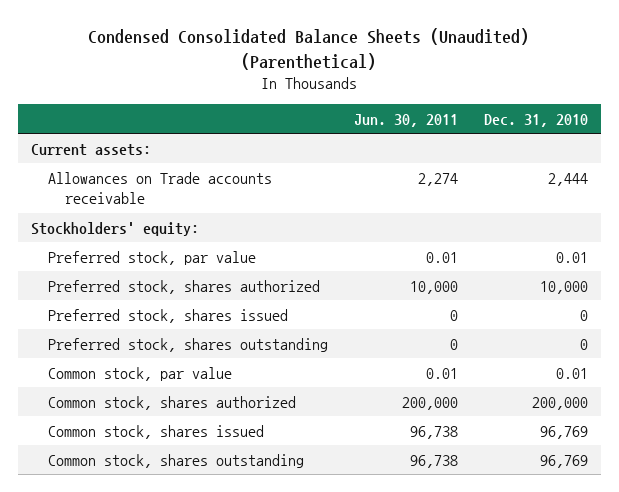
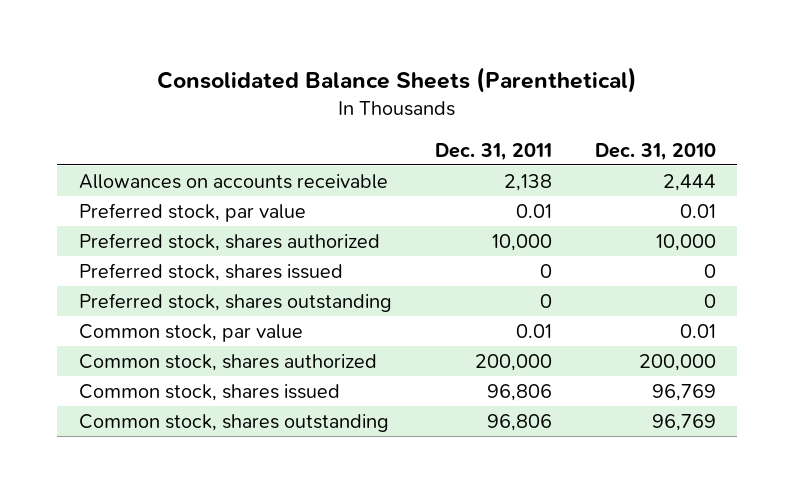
- Condensed Consolidated Balance Sheets (Unaudited) (Parenthetical)
+ Consolidated Balance Sheets (Parenthetical)
- | Jun. 30, 2011 | Dec. 31, 2010
+ | Dec. 31, 2011 | Dec. 31, 2010
- Current assets:
- Allowances on Trade accounts receivable | 2,274 | 2,444
- Stockholders' equity:
+ Allowances on accounts receivable | 2,138 | 2,444

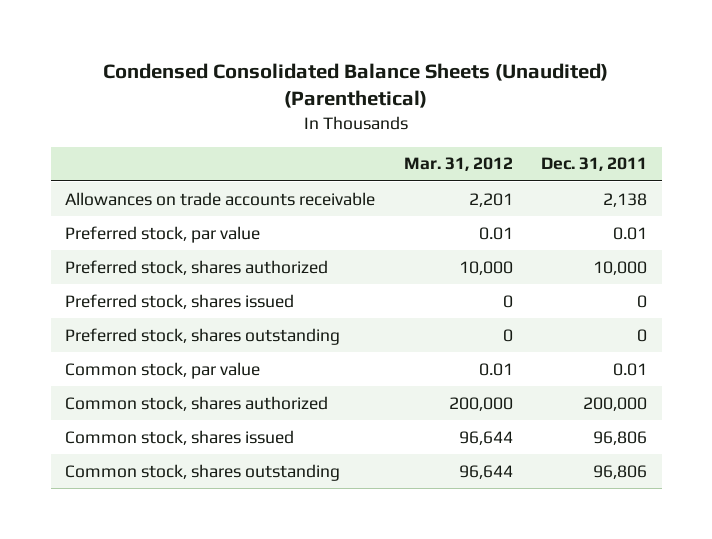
- Consolidated Balance Sheets (Parenthetical)
+ Condensed Consolidated Balance Sheets (Unaudited) (Parenthetical)
- | Dec. 31, 2011 | Dec. 31, 2010
+ | Mar. 31, 2012 | Dec. 31, 2011
- Allowances on accounts receivable | 2,138 | 2,444
+ Allowances on trade accounts receivable | 2,201 | 2,138

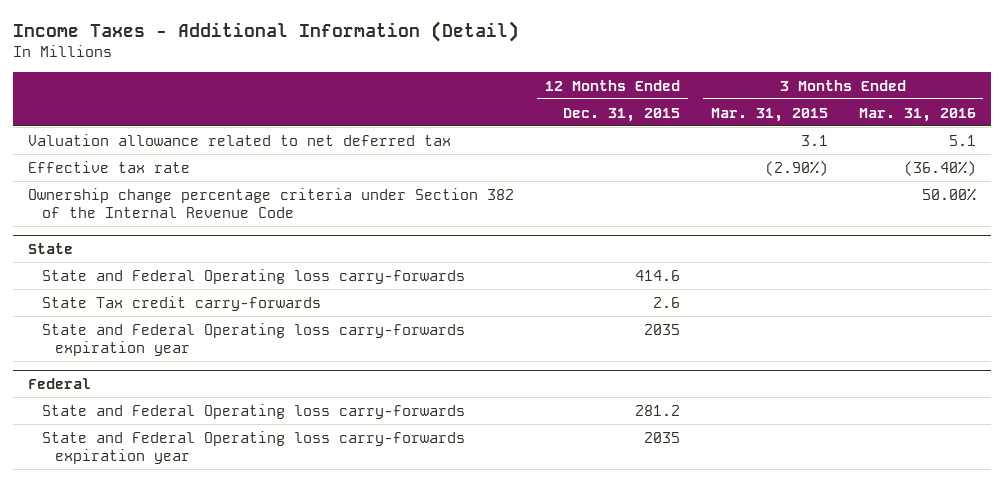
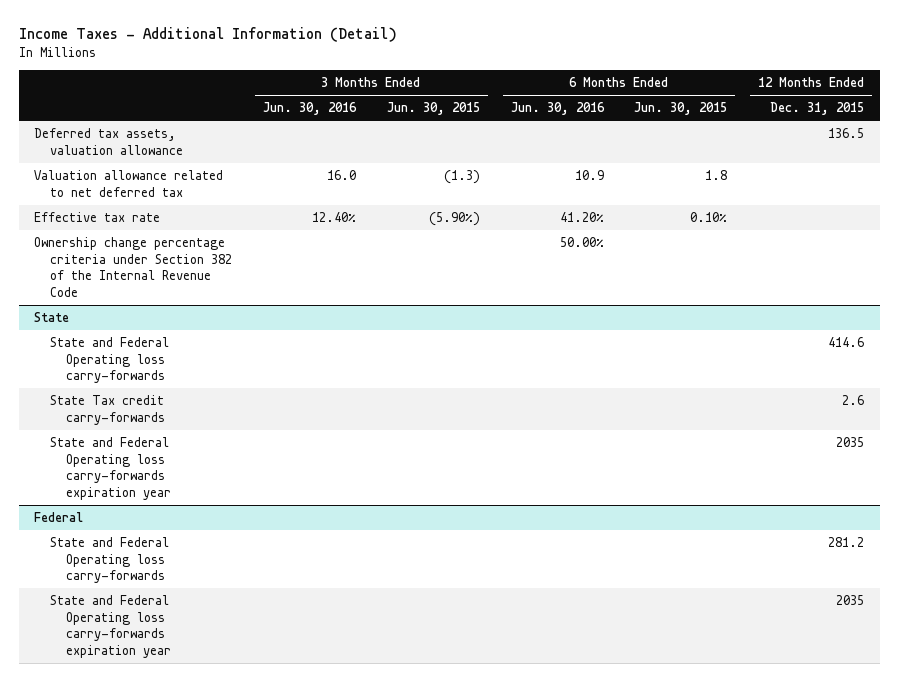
- | 12 Months Ended Dec. 31, 2015 | 3 Months Ended Mar. 31, 2015 | 3 Months Ended Mar. 31, 2016
+ | 3 Months Ended Jun. 30, 2016 | 3 Months Ended Jun. 30, 2015 | 6 Months Ended Jun. 30, 2016 | 6 Months Ended Jun. 30, 2015 | 12 Months Ended Dec. 31, 2015
+ Deferred tax assets, valuation allowance | | | | | 136.5

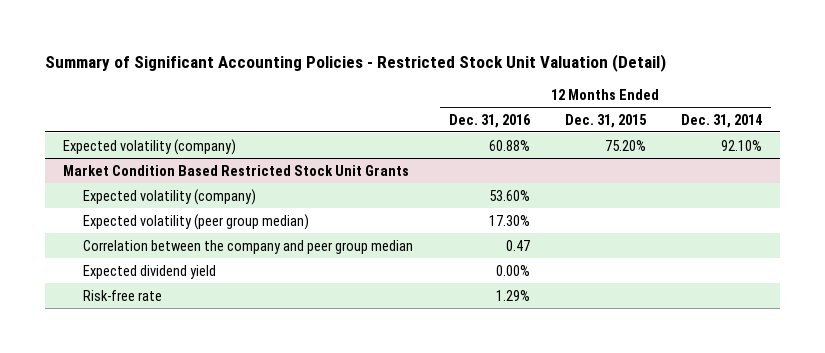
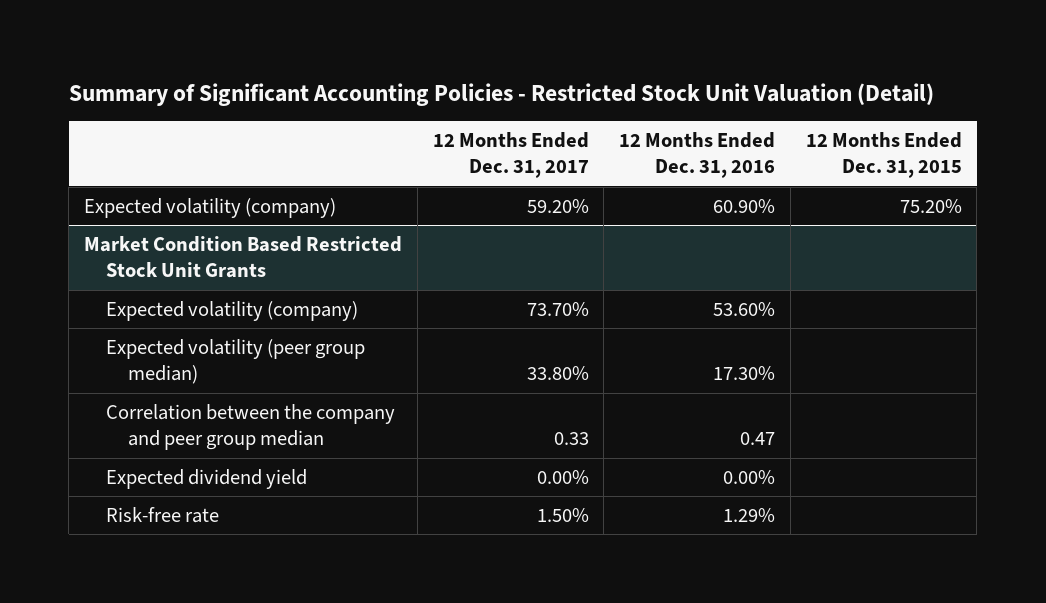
- | 12 Months Ended Dec. 31, 2016 | 12 Months Ended Dec. 31, 2015 | 12 Months Ended Dec. 31, 2014
+ | 12 Months Ended Dec. 31, 2017 | 12 Months Ended Dec. 31, 2016 | 12 Months Ended Dec. 31, 2015
- Expected volatility (company) | 60.88% | 75.20% | 92.10%
+ Expected volatility (company) | 59.20% | 60.90% | 75.20%

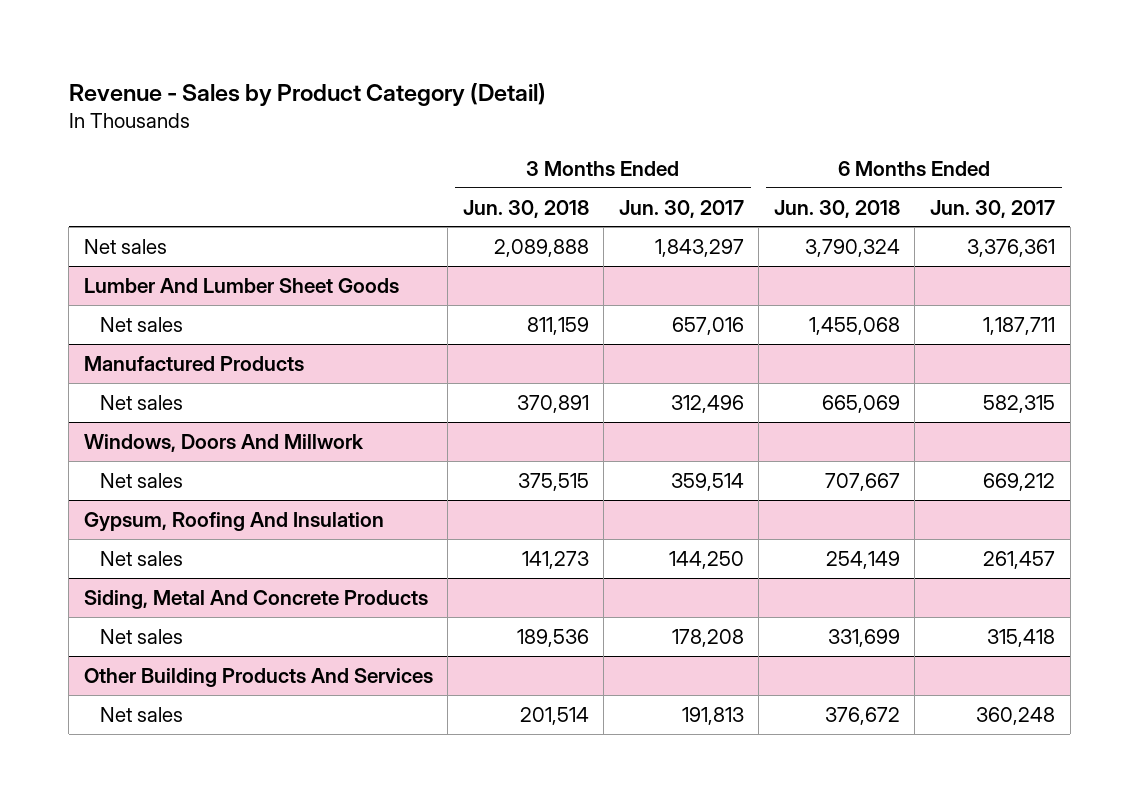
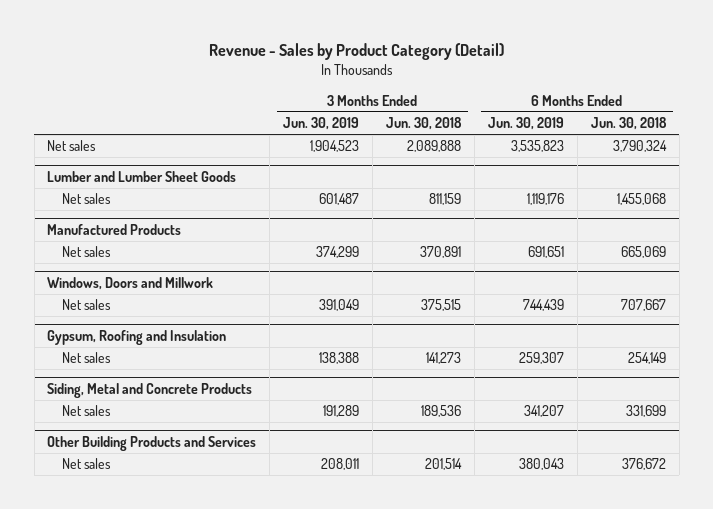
- | 3 Months Ended Jun. 30, 2018 | 3 Months Ended Jun. 30, 2017 | 6 Months Ended Jun. 30, 2018 | 6 Months Ended Jun. 30, 2017
+ | 3 Months Ended Jun. 30, 2019 | 3 Months Ended Jun. 30, 2018 | 6 Months Ended Jun. 30, 2019 | 6 Months Ended Jun. 30, 2018
- Lumber And Lumber Sheet Goods
+ Lumber and Lumber Sheet Goods
- Windows, Doors And Millwork
+ Windows, Doors and Millwork
- Gypsum, Roofing And Insulation
+ Gypsum, Roofing and Insulation
- Siding, Metal And Concrete Products
+ Siding, Metal and Concrete Products
- Other Building Products And Services
+ Other Building Products and Services

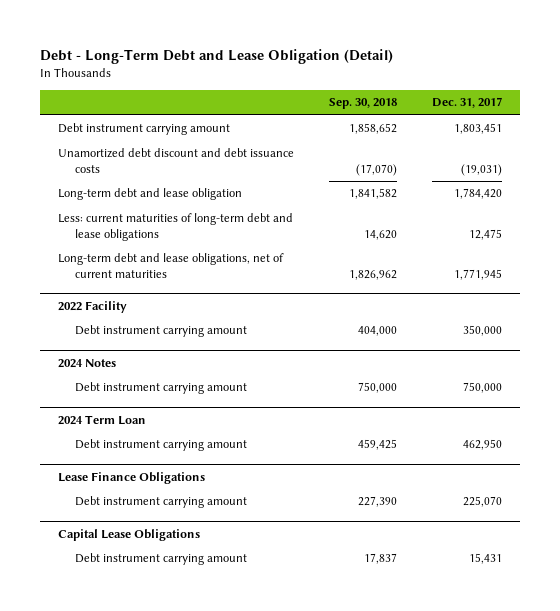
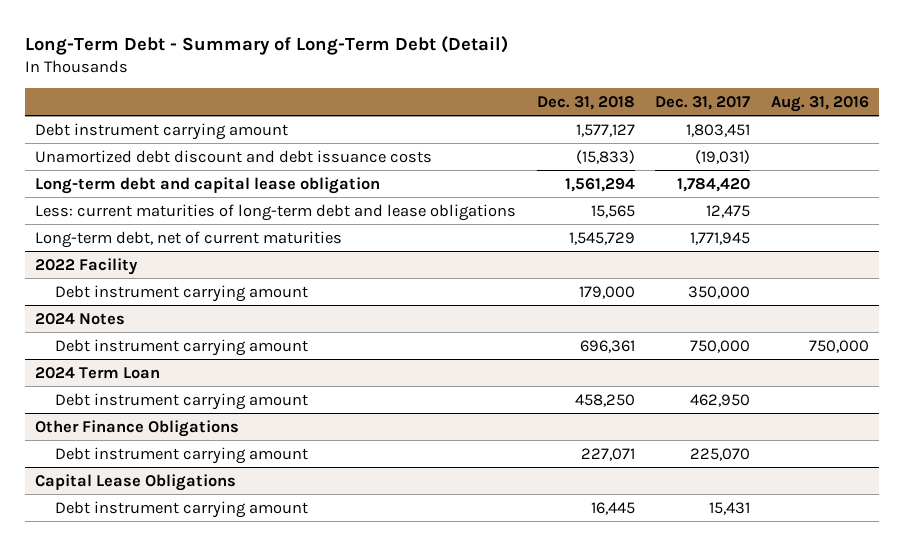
- Debt - Long-Term Debt and Lease Obligation (Detail)
+ Long-Term Debt - Summary of Long-Term Debt (Detail)
- | Sep. 30, 2018 | Dec. 31, 2017
+ | Dec. 31, 2018 | Dec. 31, 2017 | Aug. 31, 2016
- Long-term debt and lease obligation | 1,841,582 | 1,784,420
+ Long-term debt and capital lease obligation | 1,561,294 | 1,784,420 |
- Long-term debt and lease obligations, net of current maturities | 1,826,962 | 1,771,945
+ Long-term debt, net of current maturities | 1,545,729 | 1,771,945 |
- Lease Finance Obligations
+ Other Finance Obligations

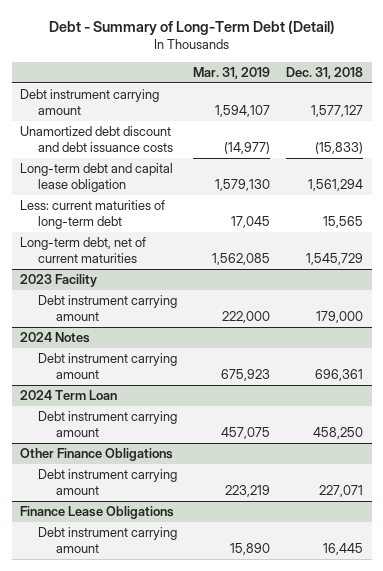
- Long-Term Debt - Summary of Long-Term Debt (Detail)
+ Debt - Summary of Long-Term Debt (Detail)
- | Dec. 31, 2018 | Dec. 31, 2017 | Aug. 31, 2016
+ | Mar. 31, 2019 | Dec. 31, 2018
- Less: current maturities of long-term debt and lease obligations | 15,565 | 12,475 |
+ Less: current maturities of long-term debt | 17,045 | 15,565
- 2022 Facility
+ 2023 Facility
- Capital Lease Obligations
+ Finance Lease Obligations

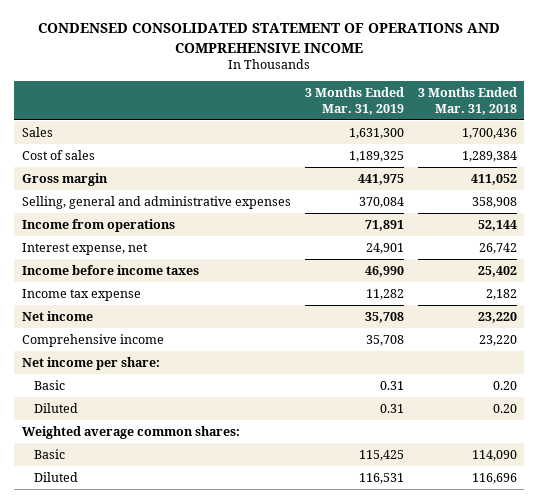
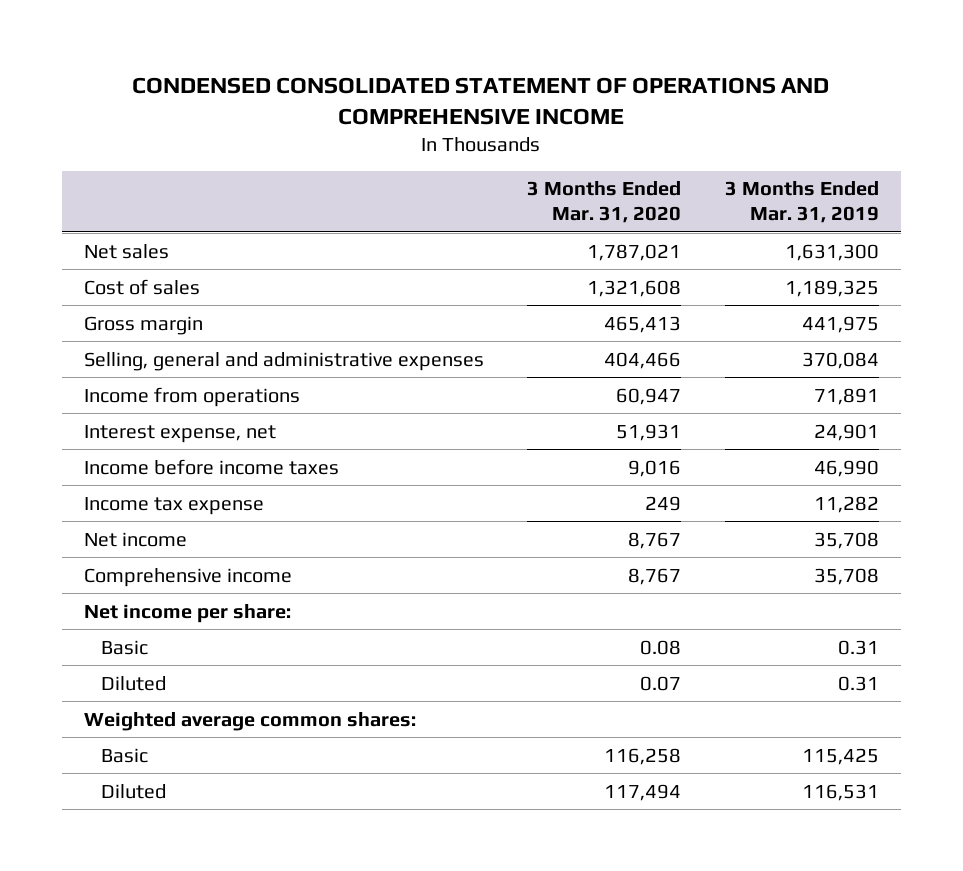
- | 3 Months Ended Mar. 31, 2019 | 3 Months Ended Mar. 31, 2018
+ | 3 Months Ended Mar. 31, 2020 | 3 Months Ended Mar. 31, 2019
- Sales | 1,631,300 | 1,700,436
+ Net sales | 1,787,021 | 1,631,300

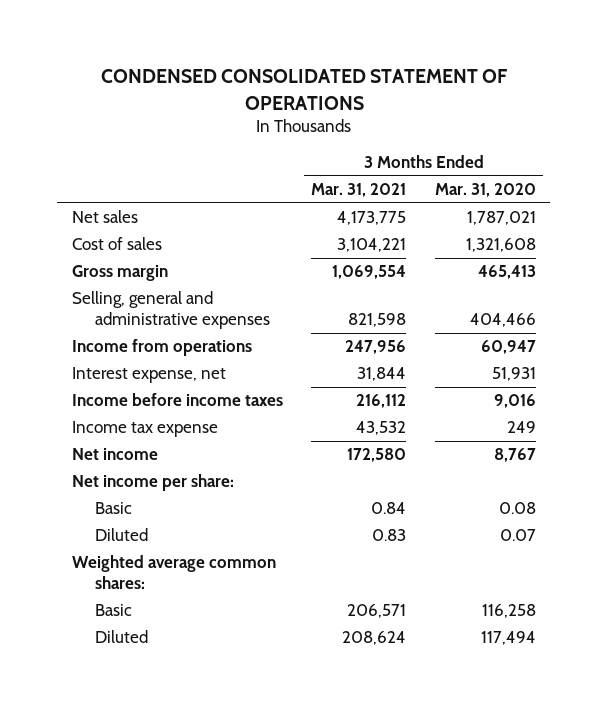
- CONDENSED CONSOLIDATED STATEMENT OF OPERATIONS AND COMPREHENSIVE INCOME
+ CONDENSED CONSOLIDATED STATEMENT OF OPERATIONS
- | 3 Months Ended Mar. 31, 2020 | 3 Months Ended Mar. 31, 2019
+ | 3 Months Ended Mar. 31, 2021 | 3 Months Ended Mar. 31, 2020
- Comprehensive income | 8,767 | 35,708

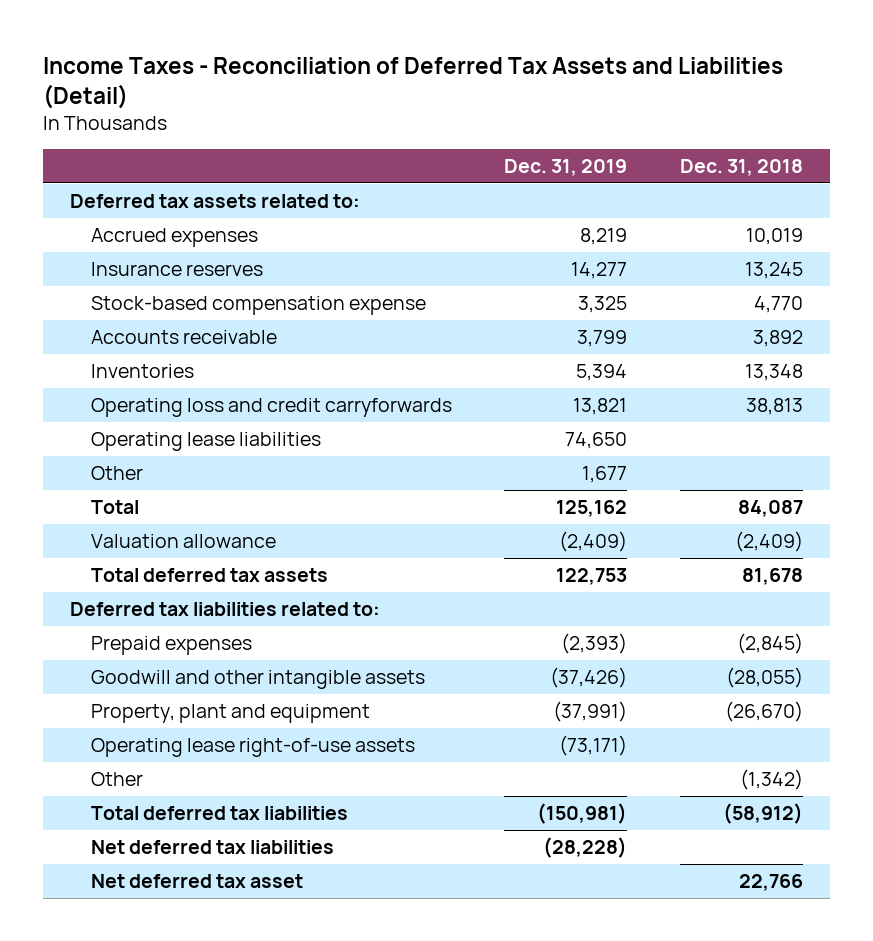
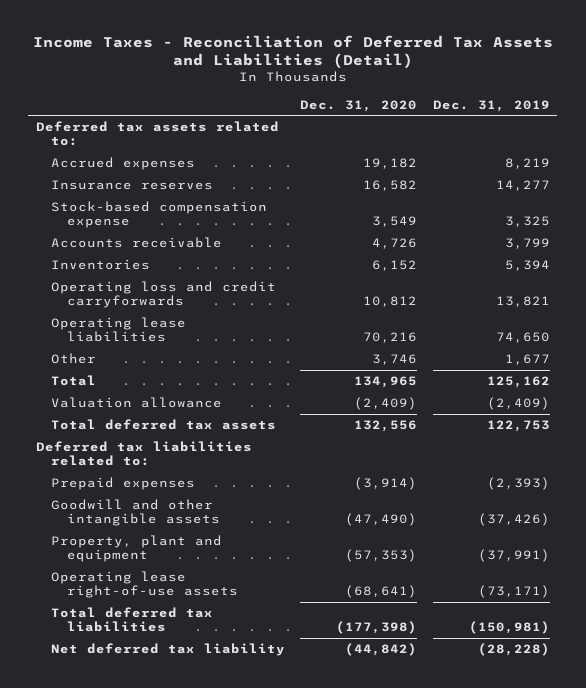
- | Dec. 31, 2019 | Dec. 31, 2018
+ | Dec. 31, 2020 | Dec. 31, 2019
- Other | | (1,342)
- Net deferred tax liabilities | (28,228) |
- Net deferred tax asset | | 22,766
+ Net deferred tax liability | (44,842) | (28,228)

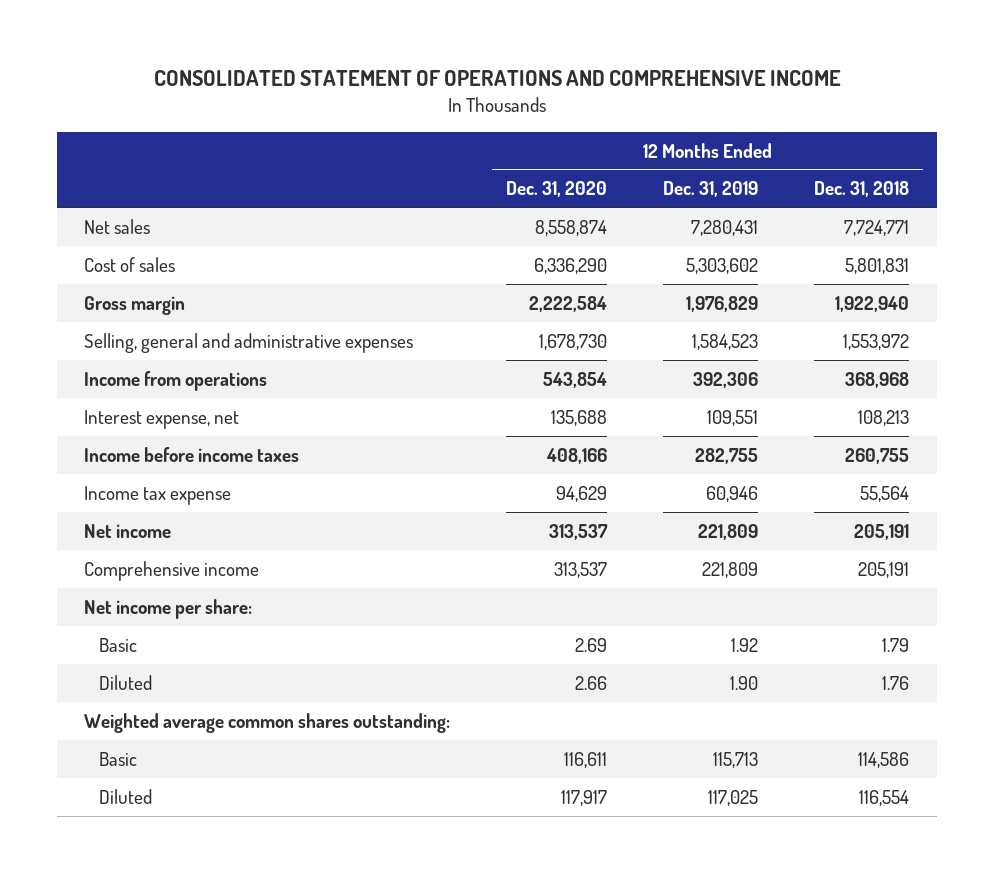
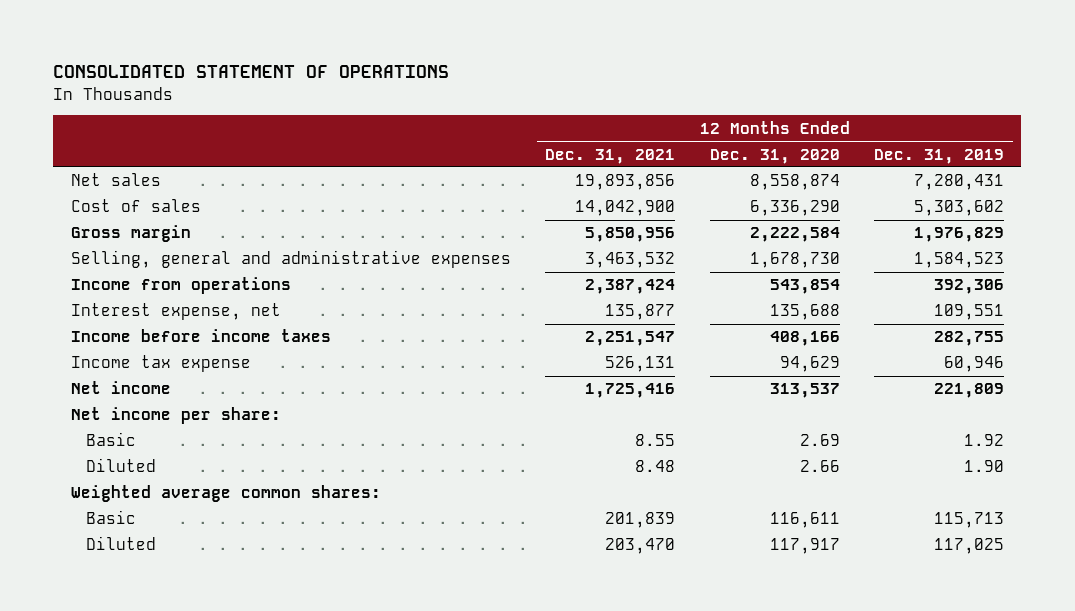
- CONSOLIDATED STATEMENT OF OPERATIONS AND COMPREHENSIVE INCOME
+ CONSOLIDATED STATEMENT OF OPERATIONS
- | 12 Months Ended Dec. 31, 2020 | 12 Months Ended Dec. 31, 2019 | 12 Months Ended Dec. 31, 2018
+ | 12 Months Ended Dec. 31, 2021 | 12 Months Ended Dec. 31, 2020 | 12 Months Ended Dec. 31, 2019
- Comprehensive income | 313,537 | 221,809 | 205,191
- Weighted average common shares outstanding:
+ Weighted average common shares:

